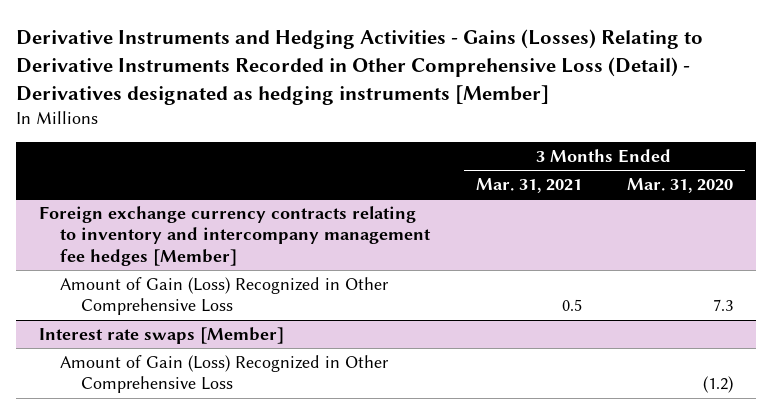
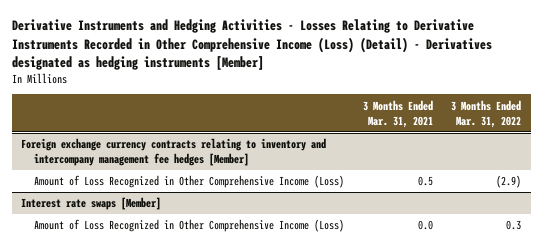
- Derivative Instruments and Hedging Activities - Gains (Losses) Relating to Derivative Instruments Recorded in Other Comprehensive Loss (Detail) - Derivatives designated as hedging instruments [Member]
+ Derivative Instruments and Hedging Activities - Losses Relating to Derivative Instruments Recorded in Other Comprehensive Income (Loss) (Detail) - Derivatives designated as hedging instruments [Member]
- | 3 Months Ended Mar. 31, 2021 | 3 Months Ended Mar. 31, 2020
+ | 3 Months Ended Mar. 31, 2021 | 3 Months Ended Mar. 31, 2022
@ Foreign exchange currency contracts relating to inventory and intercompany management fee hedges [Member]
- Amount of Gain (Loss) Recognized in Other Comprehensive Loss | 0.5 | 7.3
+ Amount of Loss Recognized in Other Comprehensive Income (Loss) | 0.5 | (2.9)
@ Interest rate swaps [Member]
- Amount of Gain (Loss) Recognized in Other Comprehensive Loss | | (1.2)
+ Amount of Loss Recognized in Other Comprehensive Income (Loss) | 0.0 | 0.3

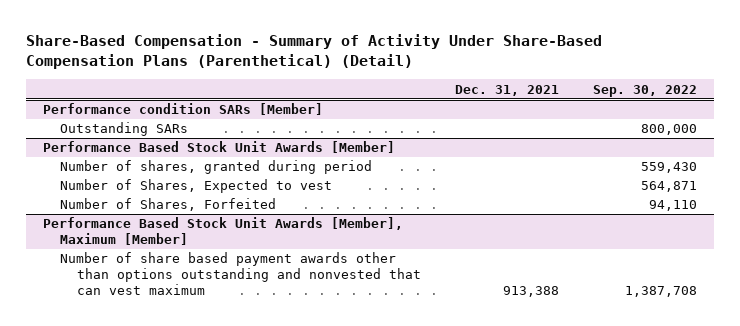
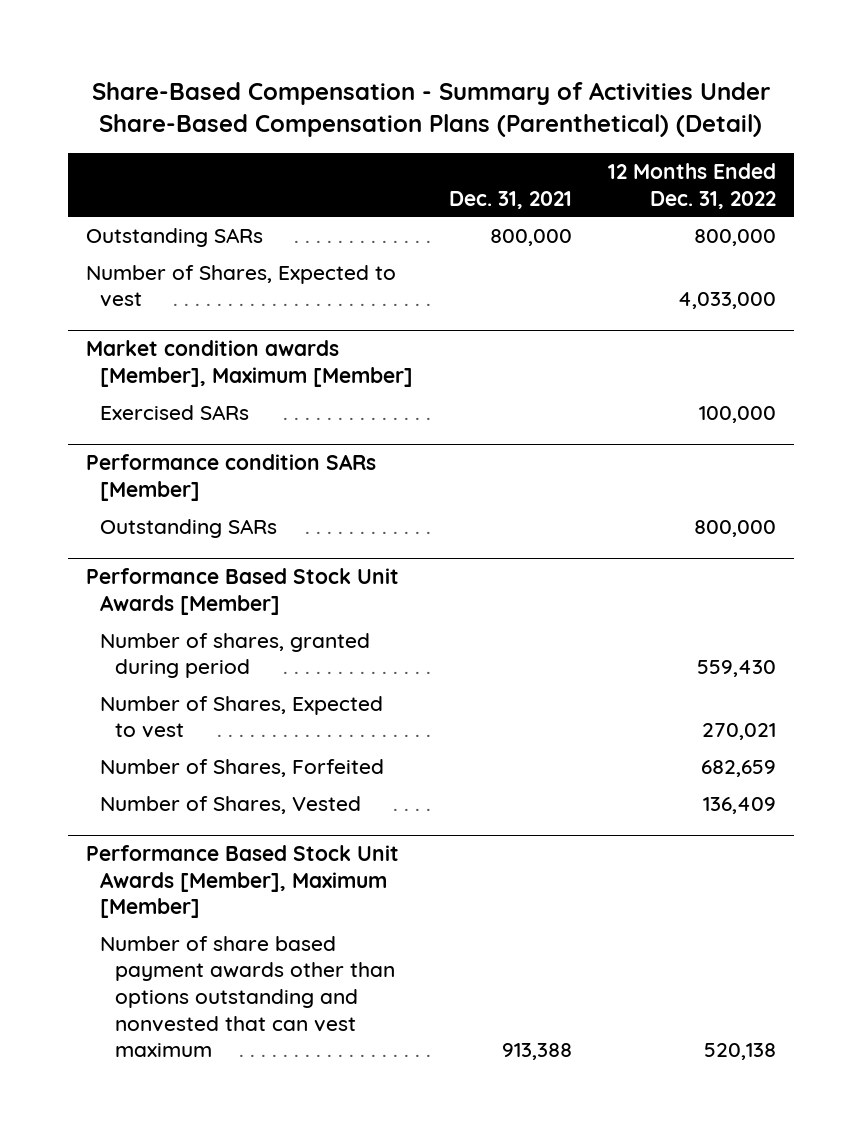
- Share-Based Compensation - Summary of Activity Under Share-Based Compensation Plans (Parenthetical) (Detail)
+ Share-Based Compensation - Summary of Activities Under Share-Based Compensation Plans (Parenthetical) (Detail)
- | Dec. 31, 2021 | Sep. 30, 2022
+ | Dec. 31, 2021 | 12 Months Ended Dec. 31, 2022
+ Outstanding SARs | 800,000 | 800,000
+ Number of Shares, Expected to vest | | 4,033,000
+ Market condition awards [Member], Maximum [Member]
+ Exercised SARs | | 100,000
@ Performance Based Stock Unit Awards [Member]
+ Number of Shares, Vested | | 136,409

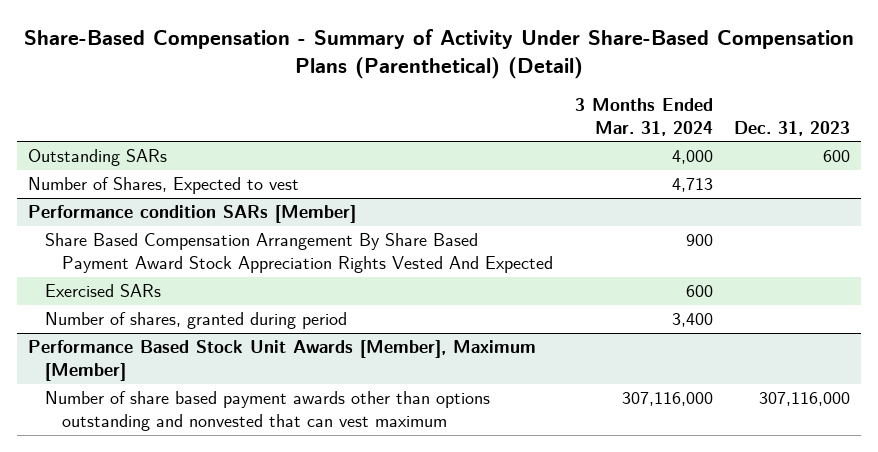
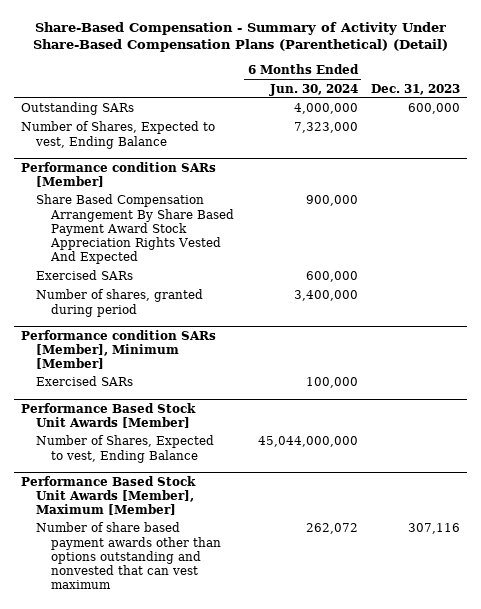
- | 3 Months Ended Mar. 31, 2024 | Dec. 31, 2023
+ | 6 Months Ended Jun. 30, 2024 | Dec. 31, 2023
- Outstanding SARs | 4,000 | 600
- Number of Shares, Expected to vest | 4,713 |
+ Outstanding SARs | 4,000,000 | 600,000
+ Number of Shares, Expected to vest, Ending Balance | 7,323,000 |
+ Performance condition SARs [Member], Minimum [Member]
+ Exercised SARs | 100,000 |
+ Performance Based Stock Unit Awards [Member]
+ Number of Shares, Expected to vest, Ending Balance | 45,044,000,000 |
@ Performance Based Stock Unit Awards [Member], Maximum [Member]
- Number of share based payment awards other than options outstanding and nonvested that can vest maximum | 307,116,000 | 307,116,000
+ Number of share based payment awards other than options outstanding and nonvested that can vest maximum | 262,072 | 307,116

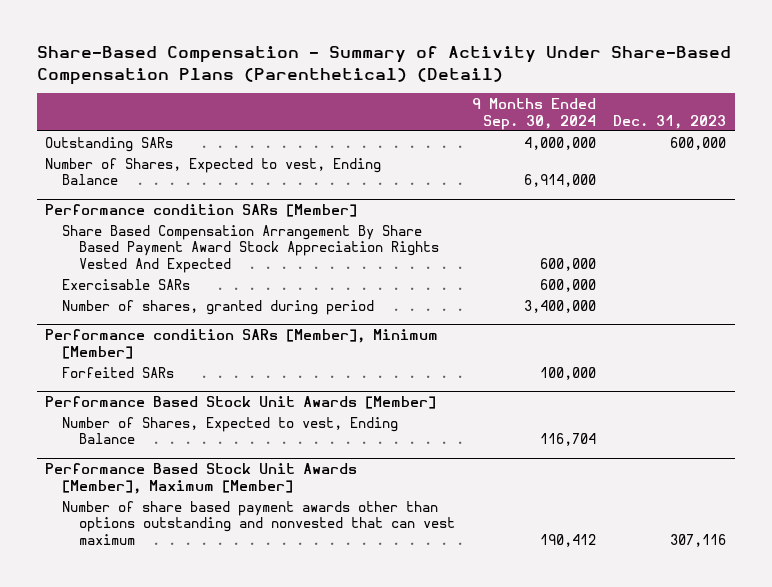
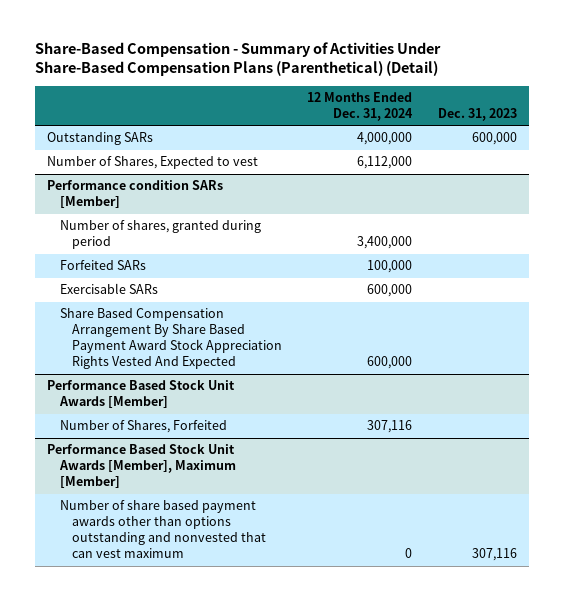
- Share-Based Compensation - Summary of Activity Under Share-Based Compensation Plans (Parenthetical) (Detail)
+ Share-Based Compensation - Summary of Activities Under Share-Based Compensation Plans (Parenthetical) (Detail)
- | 9 Months Ended Sep. 30, 2024 | Dec. 31, 2023
+ | 12 Months Ended Dec. 31, 2024 | Dec. 31, 2023
- Number of Shares, Expected to vest, Ending Balance | 6,914,000 |
+ Number of Shares, Expected to vest | 6,112,000 |
- Performance condition SARs [Member], Minimum [Member]
- Forfeited SARs | 100,000 |
@ Performance condition SARs [Member]
+ Forfeited SARs | 100,000 |
moved down: Exercisable SARs | 600,000 |
moved down: Share Based Compensation Arrangement By Share Based Payment Award Stock Appreciation Rights Vested And Expected | 600,000 |
@ Performance Based Stock Unit Awards [Member]
- Number of Shares, Expected to vest, Ending Balance | 116,704 |
+ Number of Shares, Forfeited | 307,116 |

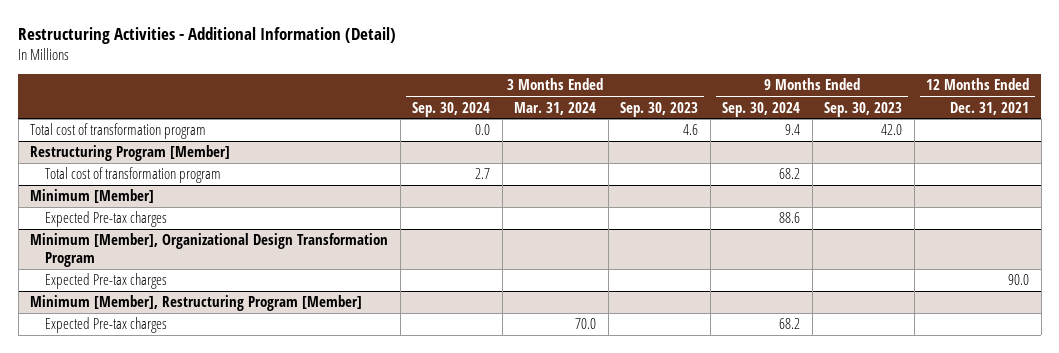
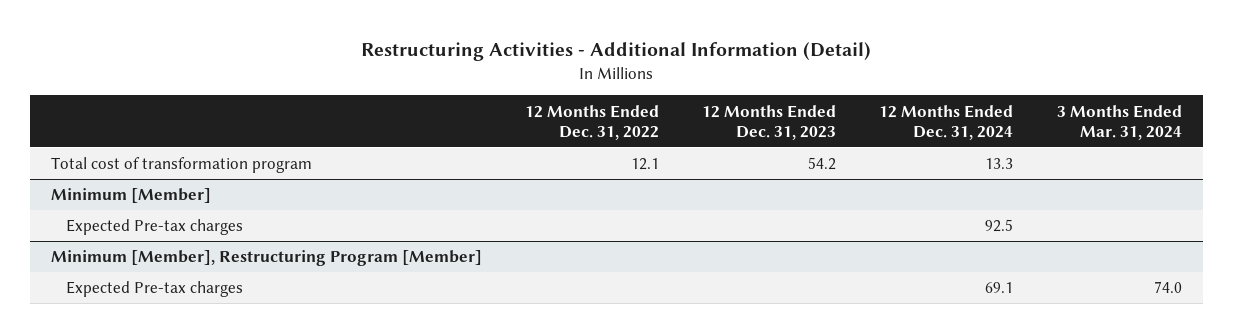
- | 3 Months Ended Sep. 30, 2024 | 3 Months Ended Mar. 31, 2024 | 3 Months Ended Sep. 30, 2023 | 9 Months Ended Sep. 30, 2024 | 9 Months Ended Sep. 30, 2023 | 12 Months Ended Dec. 31, 2021
+ | 12 Months Ended Dec. 31, 2022 | 12 Months Ended Dec. 31, 2023 | 12 Months Ended Dec. 31, 2024 | 3 Months Ended Mar. 31, 2024
- Restructuring Program [Member]
- Total cost of transformation program | 2.7 | | | 68.2 | |
- Minimum [Member], Organizational Design Transformation Program
- Expected Pre-tax charges | | | | | | 90.0
@ Minimum [Member], Restructuring Program [Member]
- Expected Pre-tax charges | | 70.0 | | 68.2 | |
+ Expected Pre-tax charges | | | 69.1 | 74.0

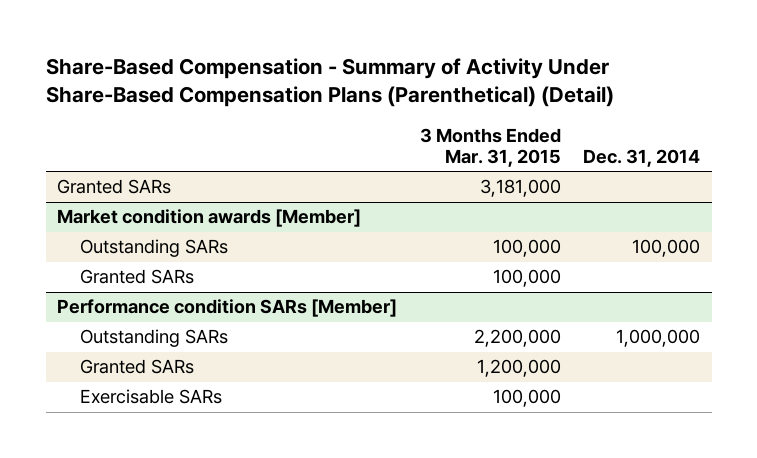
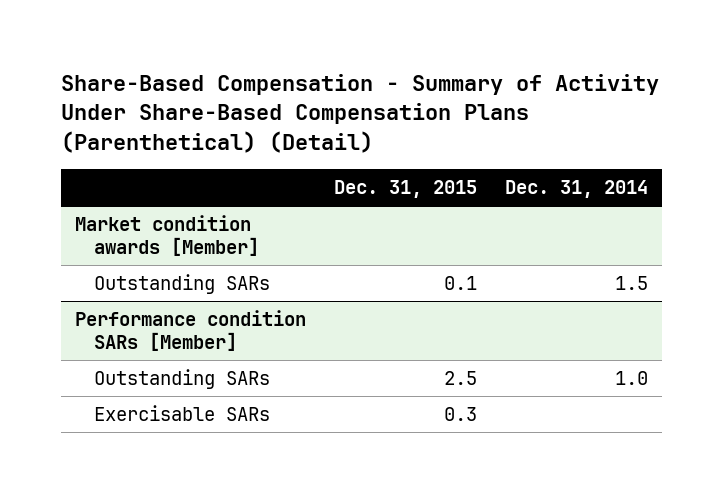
- | 3 Months Ended Mar. 31, 2015 | Dec. 31, 2014
+ | Dec. 31, 2015 | Dec. 31, 2014
- Granted SARs | 3,181,000 |
@ Market condition awards [Member]
- Outstanding SARs | 100,000 | 100,000
- Granted SARs | 100,000 |
+ Outstanding SARs | 0.1 | 1.5
@ Performance condition SARs [Member]
- Outstanding SARs | 2,200,000 | 1,000,000
- Granted SARs | 1,200,000 |
+ Outstanding SARs | 2.5 | 1.0

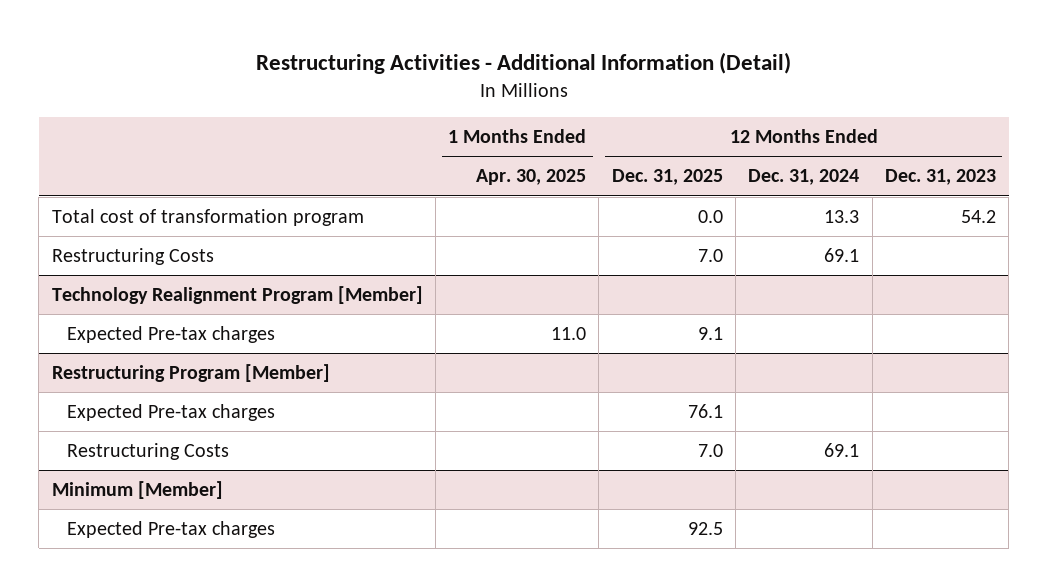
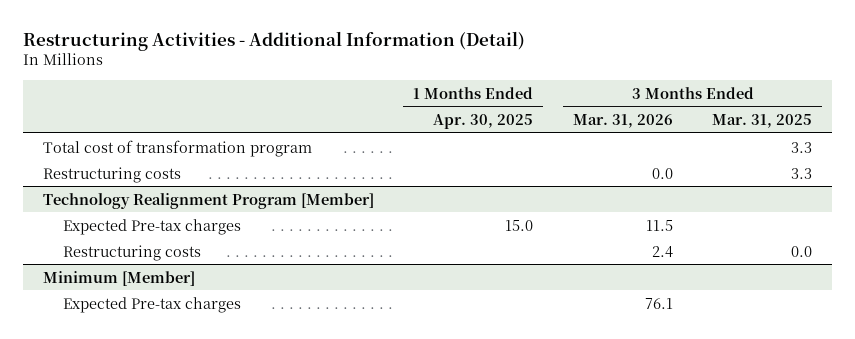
- | 1 Months Ended Apr. 30, 2025 | 12 Months Ended Dec. 31, 2025 | 12 Months Ended Dec. 31, 2024 | 12 Months Ended Dec. 31, 2023
+ | 1 Months Ended Apr. 30, 2025 | 3 Months Ended Mar. 31, 2026 | 3 Months Ended Mar. 31, 2025
- Restructuring Costs | | 7.0 | 69.1 |
+ Restructuring costs | | 0.0 | 3.3
@ Technology Realignment Program [Member]
- Expected Pre-tax charges | 11.0 | 9.1 | |
- Restructuring Program [Member]
- Expected Pre-tax charges | | 76.1 | |
- Restructuring Costs | | 7.0 | 69.1 |
@ Technology Realignment Program [Member]
+ Expected Pre-tax charges | 15.0 | 11.5 |
+ Restructuring costs | | 2.4 | 0.0

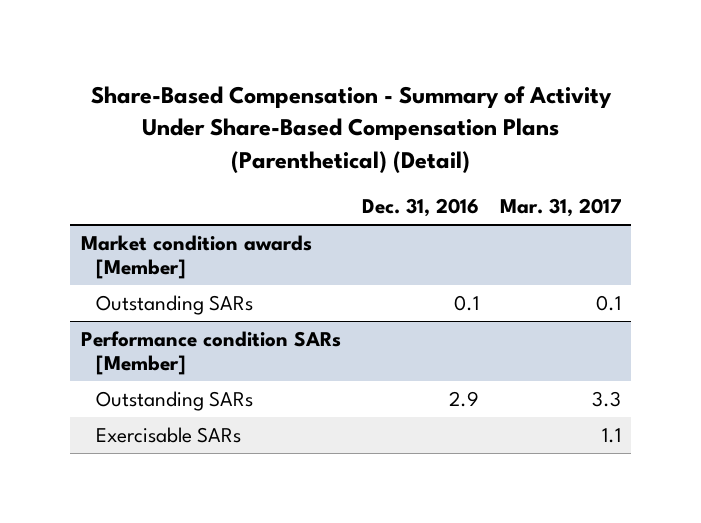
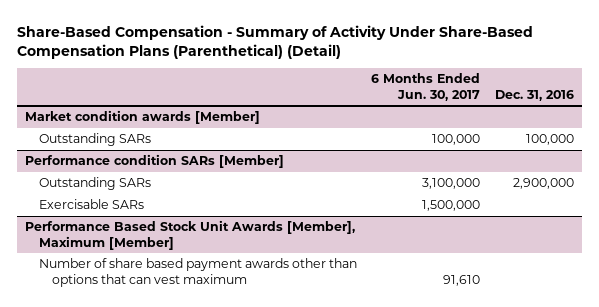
- | Dec. 31, 2016 | Mar. 31, 2017
+ | 6 Months Ended Jun. 30, 2017 | Dec. 31, 2016
@ Market condition awards [Member]
- Outstanding SARs | 0.1 | 0.1
+ Outstanding SARs | 100,000 | 100,000
@ Performance condition SARs [Member]
- Outstanding SARs | 2.9 | 3.3
+ Outstanding SARs | 3,100,000 | 2,900,000
+ Performance Based Stock Unit Awards [Member], Maximum [Member]
+ Number of share based payment awards other than options that can vest maximum | 91,610 |

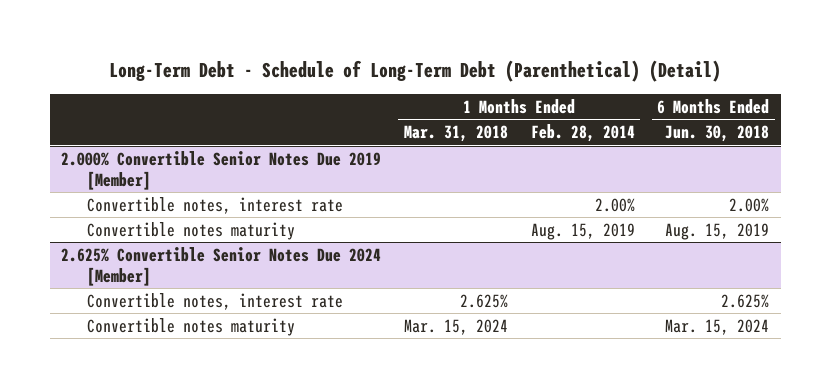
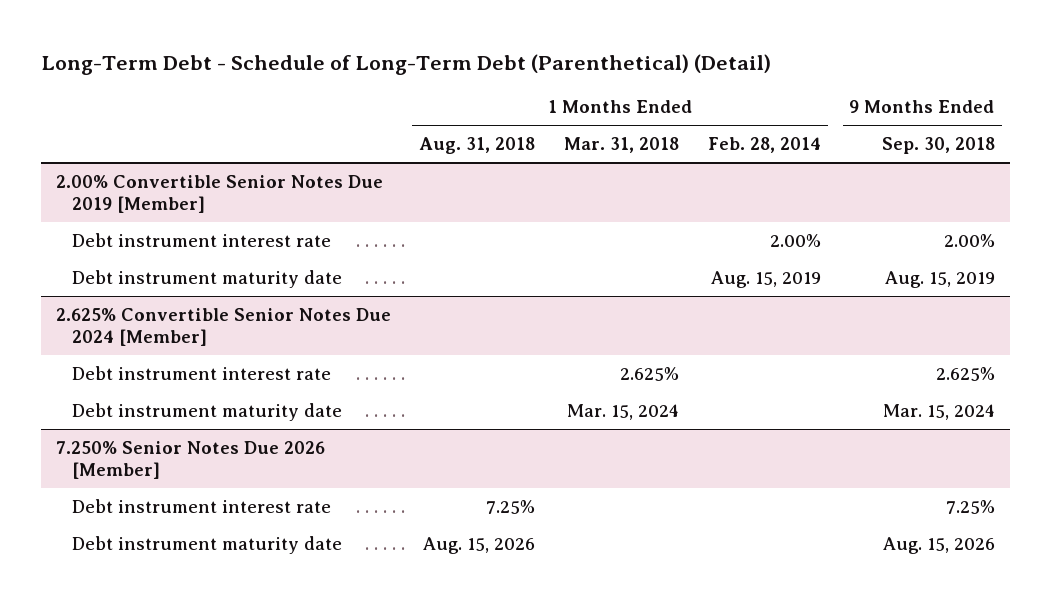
- | 1 Months Ended Mar. 31, 2018 | 1 Months Ended Feb. 28, 2014 | 6 Months Ended Jun. 30, 2018
+ | 1 Months Ended Aug. 31, 2018 | 1 Months Ended Mar. 31, 2018 | 1 Months Ended Feb. 28, 2014 | 9 Months Ended Sep. 30, 2018
- 2.000% Convertible Senior Notes Due 2019 [Member]
- Convertible notes, interest rate | | 2.00% | 2.00%
- Convertible notes maturity | | Aug. 15, 2019 | Aug. 15, 2019
+ 2.00% Convertible Senior Notes Due 2019 [Member]
+ Debt instrument interest rate | | | 2.00% | 2.00%
+ Debt instrument maturity date | | | Aug. 15, 2019 | Aug. 15, 2019
@ 2.625% Convertible Senior Notes Due 2024 [Member]
- Convertible notes, interest rate | 2.625% | | 2.625%
- Convertible notes maturity | Mar. 15, 2024 | | Mar. 15, 2024
+ Debt instrument interest rate | | 2.625% | | 2.625%
+ Debt instrument maturity date | | Mar. 15, 2024 | | Mar. 15, 2024
+ 7.250% Senior Notes Due 2026 [Member]
+ Debt instrument interest rate | 7.25% | | | 7.25%
+ Debt instrument maturity date | Aug. 15, 2026 | | | Aug. 15, 2026

